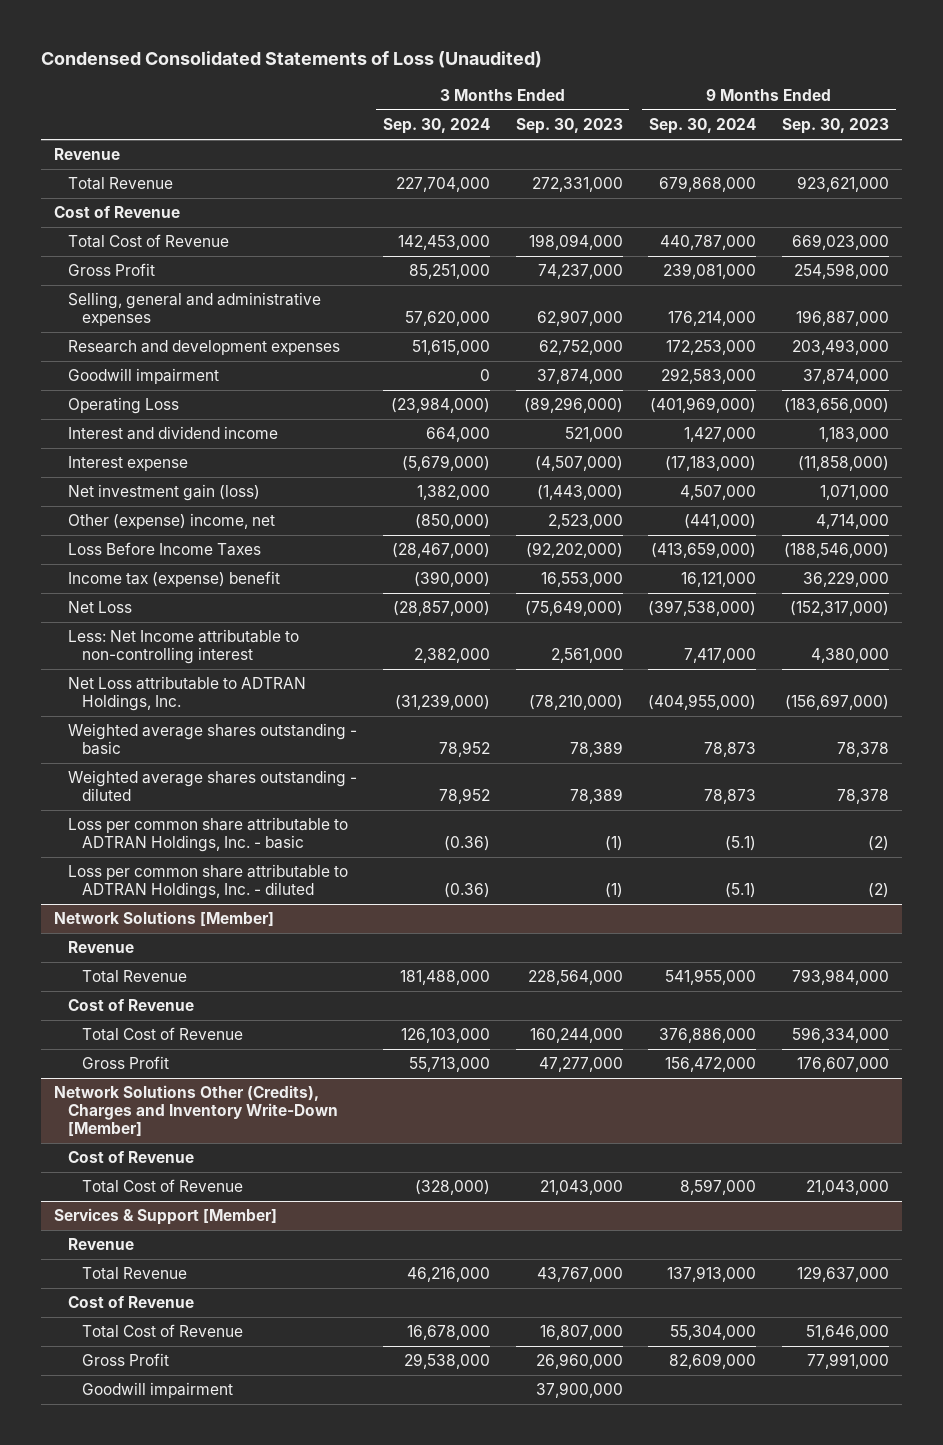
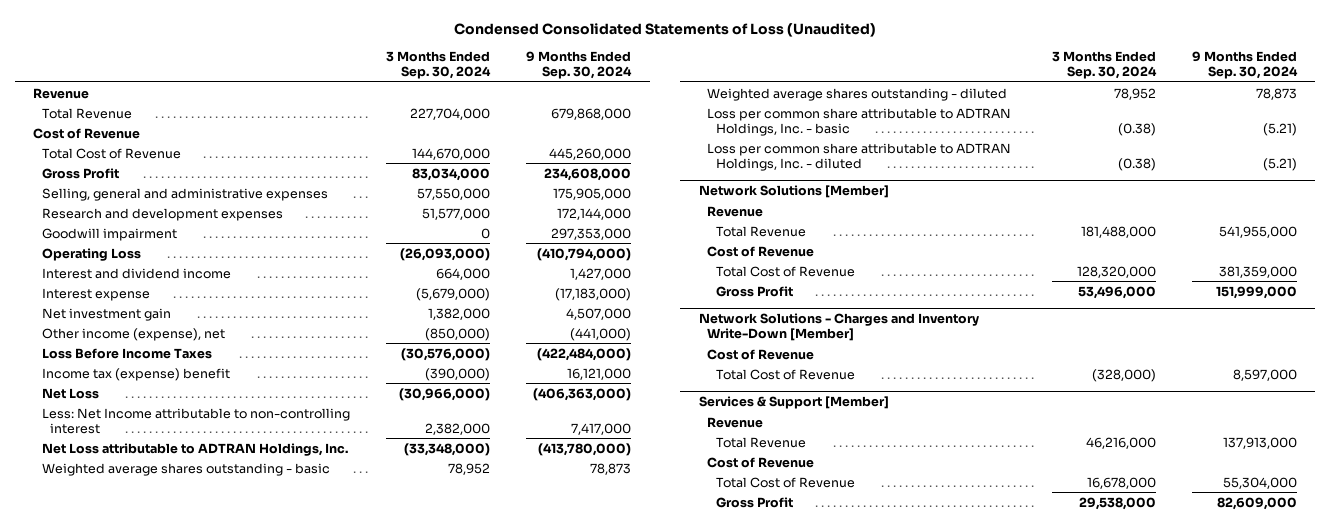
- | 3 Months Ended Sep. 30, 2024 | 3 Months Ended Sep. 30, 2023 | 9 Months Ended Sep. 30, 2024 | 9 Months Ended Sep. 30, 2023
+ | 3 Months Ended Sep. 30, 2024 | 9 Months Ended Sep. 30, 2024
- Total Cost of Revenue | 142,453,000 | 198,094,000 | 440,787,000 | 669,023,000
- Gross Profit | 85,251,000 | 74,237,000 | 239,081,000 | 254,598,000
- Selling, general and administrative expenses | 57,620,000 | 62,907,000 | 176,214,000 | 196,887,000
- Research and development expenses | 51,615,000 | 62,752,000 | 172,253,000 | 203,493,000
- Goodwill impairment | 0 | 37,874,000 | 292,583,000 | 37,874,000
- Operating Loss | (23,984,000) | (89,296,000) | (401,969,000) | (183,656,000)
+ Total Cost of Revenue | 144,670,000 | 445,260,000
+ Gross Profit | 83,034,000 | 234,608,000
+ Selling, general and administrative expenses | 57,550,000 | 175,905,000
+ Research and development expenses | 51,577,000 | 172,144,000
+ Goodwill impairment | 0 | 297,353,000
+ Operating Loss | (26,093,000) | (410,794,000)
- Net investment gain (loss) | 1,382,000 | (1,443,000) | 4,507,000 | 1,071,000
- Other (expense) income, net | (850,000) | 2,523,000 | (441,000) | 4,714,000
- Loss Before Income Taxes | (28,467,000) | (92,202,000) | (413,659,000) | (188,546,000)
+ Net investment gain | 1,382,000 | 4,507,000
+ Other income (expense), net | (850,000) | (441,000)
+ Loss Before Income Taxes | (30,576,000) | (422,484,000)
- Net Loss | (28,857,000) | (75,649,000) | (397,538,000) | (152,317,000)
+ Net Loss | (30,966,000) | (406,363,000)
- Net Loss attributable to ADTRAN Holdings, Inc. | (31,239,000) | (78,210,000) | (404,955,000) | (156,697,000)
+ Net Loss attributable to ADTRAN Holdings, Inc. | (33,348,000) | (413,780,000)
- Loss per common share attributable to ADTRAN Holdings, Inc. - basic | (0.36) | (1) | (5.1) | (2)
- Loss per common share attributable to ADTRAN Holdings, Inc. - diluted | (0.36) | (1) | (5.1) | (2)
+ Loss per common share attributable to ADTRAN Holdings, Inc. - basic | (0.38) | (5.21)
+ Loss per common share attributable to ADTRAN Holdings, Inc. - diluted | (0.38) | (5.21)
@ Network Solutions [Member]
- Total Cost of Revenue | 126,103,000 | 160,244,000 | 376,886,000 | 596,334,000
- Gross Profit | 55,713,000 | 47,277,000 | 156,472,000 | 176,607,000
- Network Solutions Other (Credits), Charges and Inventory Write-Down [Member]
@ Network Solutions [Member]
+ Total Cost of Revenue | 128,320,000 | 381,359,000
+ Gross Profit | 53,496,000 | 151,999,000
+ Network Solutions - Charges and Inventory Write-Down [Member]
@ Services & Support [Member]
- Goodwill impairment | | 37,900,000 | |

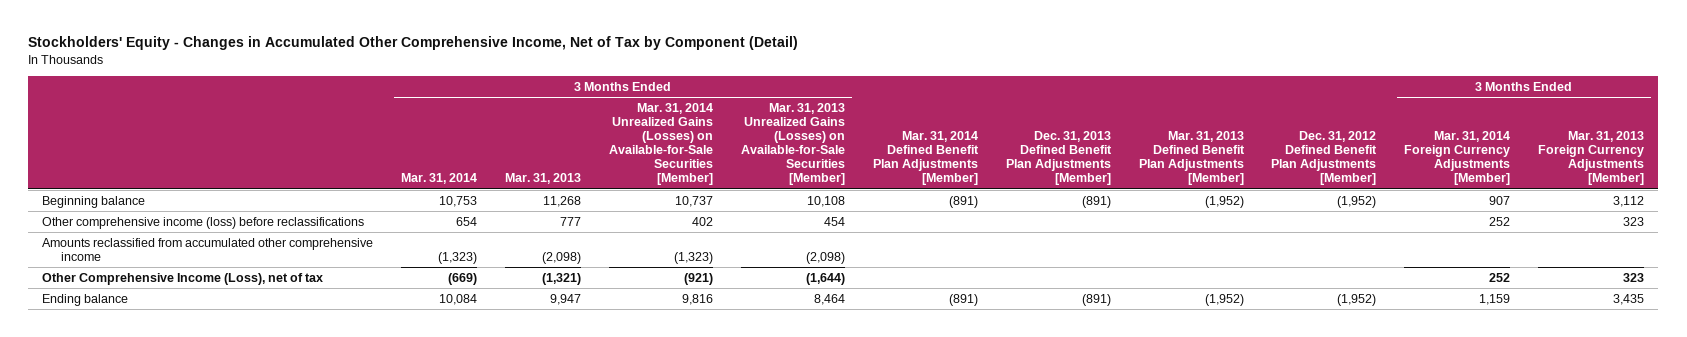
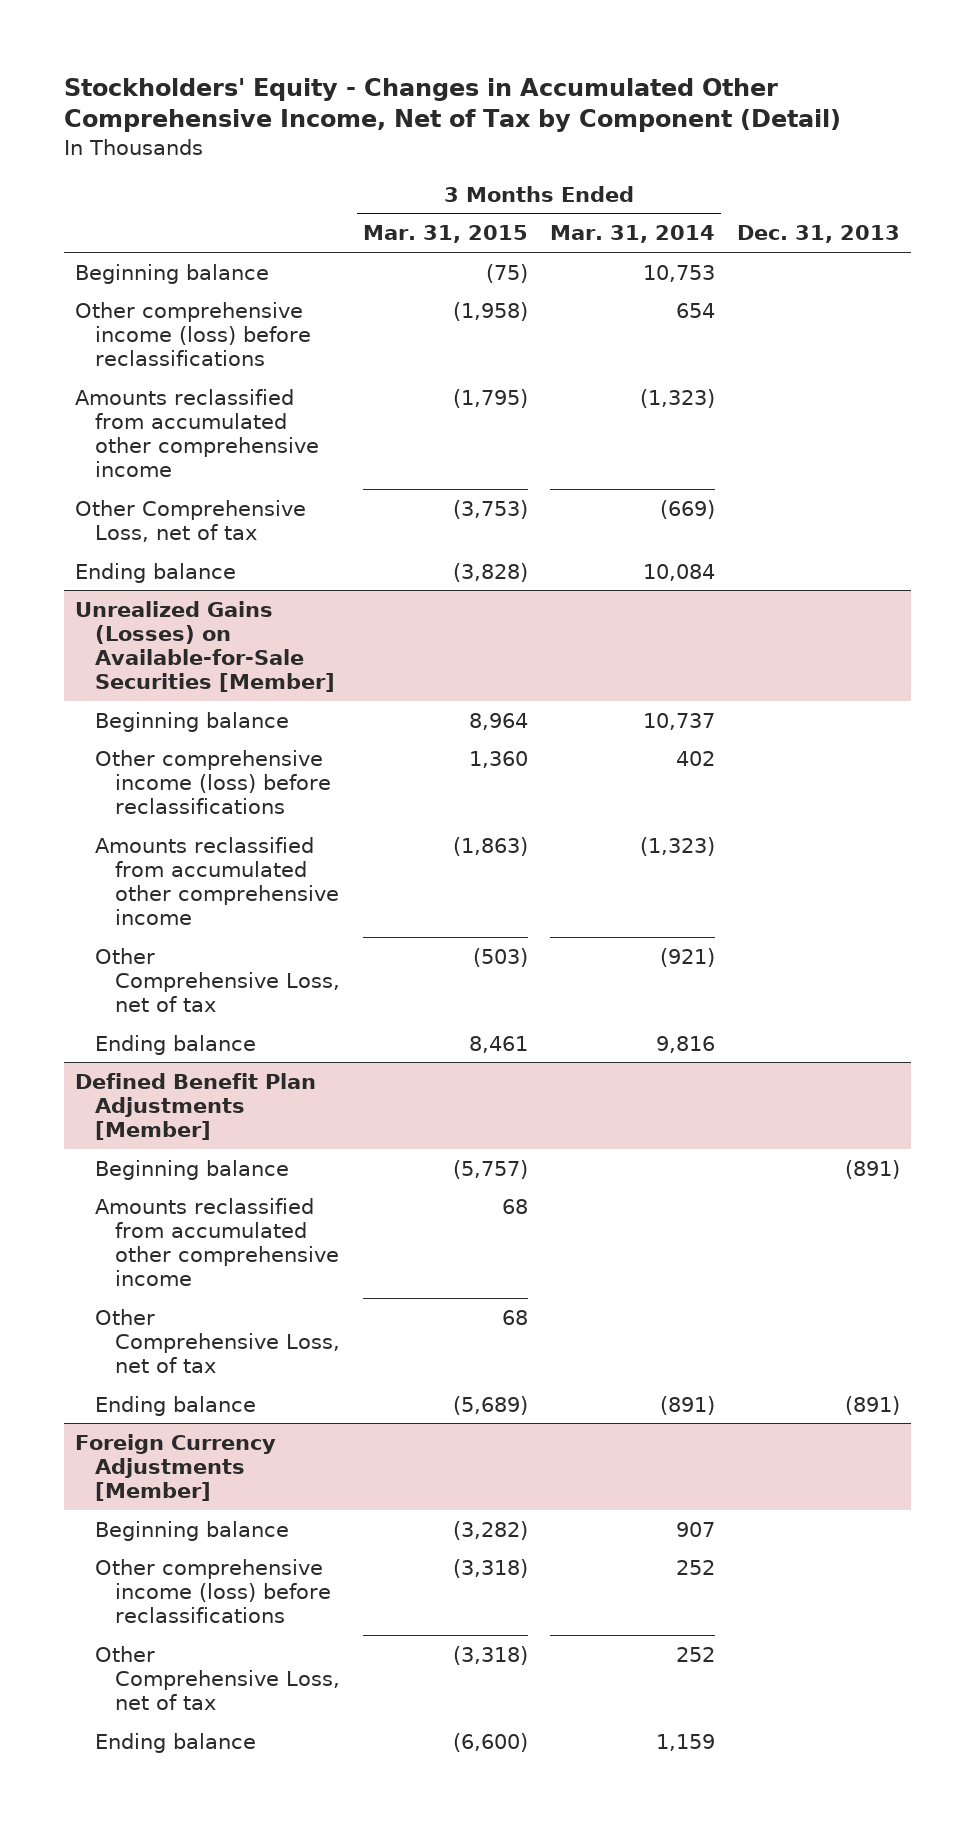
- | 3 Months Ended Mar. 31, 2014 | 3 Months Ended Mar. 31, 2013 | 3 Months Ended Mar. 31, 2014 Unrealized Gains (Losses) on Available-for-Sale Securities [Member] | 3 Months Ended Mar. 31, 2013 Unrealized Gains (Losses) on Available-for-Sale Securities [Member] | Mar. 31, 2014 Defined Benefit Plan Adjustments [Member] | Dec. 31, 2013 Defined Benefit Plan Adjustments [Member] | Mar. 31, 2013 Defined Benefit Plan Adjustments [Member] | Dec. 31, 2012 Defined Benefit Plan Adjustments [Member] | 3 Months Ended Mar. 31, 2014 Foreign Currency Adjustments [Member] | 3 Months Ended Mar. 31, 2013 Foreign Currency Adjustments [Member]
+ | 3 Months Ended Mar. 31, 2015 | 3 Months Ended Mar. 31, 2014 | Dec. 31, 2013
- Other Comprehensive Income (Loss), net of tax | (669) | (1,321) | (921) | (1,644) | | | | | 252 | 323
+ Other Comprehensive Loss, net of tax | (3,753) | (669) |
+ Unrealized Gains (Losses) on Available-for-Sale Securities [Member]
+ Beginning balance | 8,964 | 10,737 |
+ Other comprehensive income (loss) before reclassifications | 1,360 | 402 |
+ Amounts reclassified from accumulated other comprehensive income | (1,863) | (1,323) |
+ Other Comprehensive Loss, net of tax | (503) | (921) |
+ Ending balance | 8,461 | 9,816 |
+ Defined Benefit Plan Adjustments [Member]
+ Beginning balance | (5,757) | | (891)
+ Amounts reclassified from accumulated other comprehensive income | 68 | |
+ Other Comprehensive Loss, net of tax | 68 | |
+ Ending balance | (5,689) | (891) | (891)
+ Foreign Currency Adjustments [Member]
+ Beginning balance | (3,282) | 907 |
+ Other comprehensive income (loss) before reclassifications | (3,318) | 252 |
+ Other Comprehensive Loss, net of tax | (3,318) | 252 |
+ Ending balance | (6,600) | 1,159 |

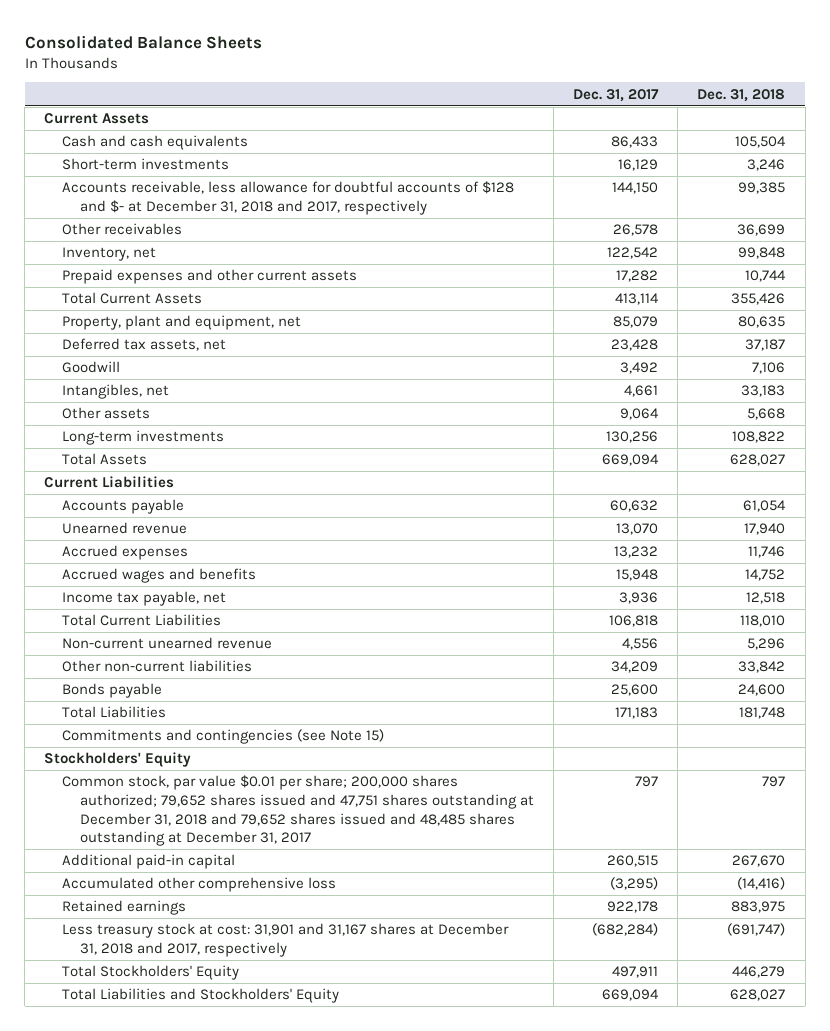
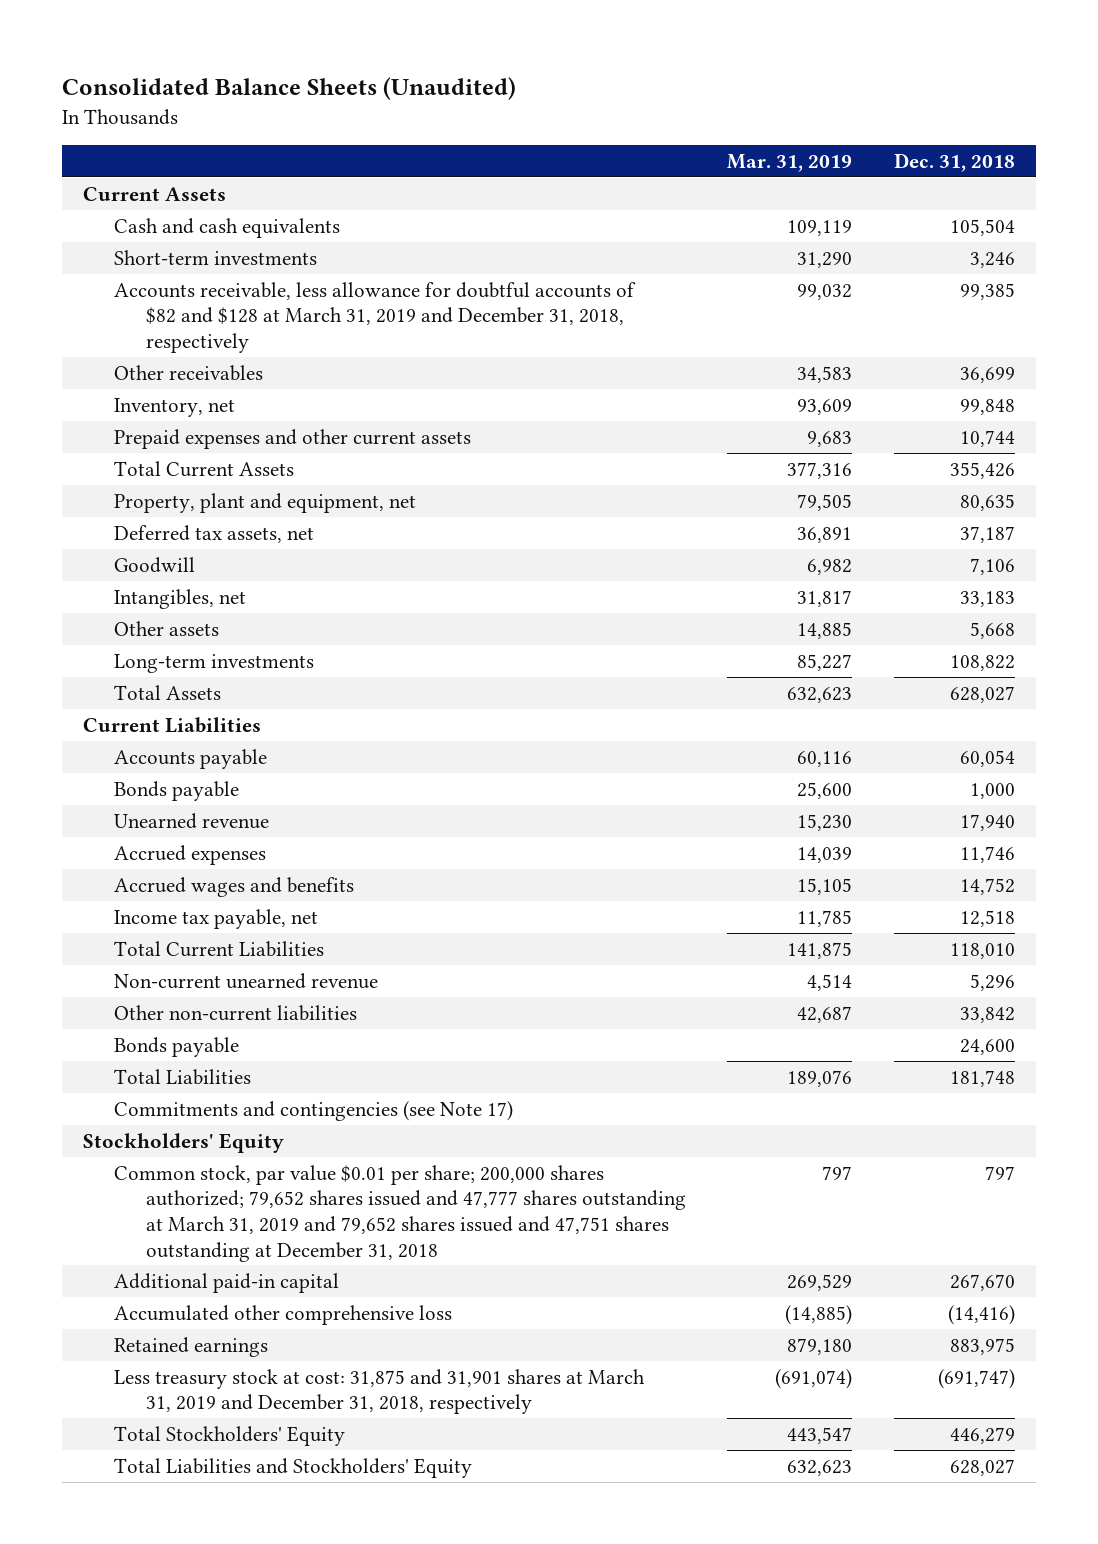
- Consolidated Balance Sheets
+ Consolidated Balance Sheets (Unaudited)
- | Dec. 31, 2017 | Dec. 31, 2018
+ | Mar. 31, 2019 | Dec. 31, 2018
- Accounts receivable, less allowance for doubtful accounts of $128 and $- at December 31, 2018 and 2017, respectively | 144,150 | 99,385
+ Accounts receivable, less allowance for doubtful accounts of $82 and $128 at March 31, 2019 and December 31, 2018, respectively | 99,032 | 99,385
- Accounts payable | 60,632 | 61,054
+ Accounts payable | 60,116 | 60,054
+ Bonds payable | 25,600 | 1,000
- Commitments and contingencies (see Note 15)
+ Commitments and contingencies (see Note 17)
- Common stock, par value $0.01 per share; 200,000 shares authorized; 79,652 shares issued and 47,751 shares outstanding at December 31, 2018 and 79,652 shares issued and 48,485 shares outstanding at December 31, 2017 | 797 | 797
+ Common stock, par value $0.01 per share; 200,000 shares authorized; 79,652 shares issued and 47,777 shares outstanding at March 31, 2019 and 79,652 shares issued and 47,751 shares outstanding at December 31, 2018 | 797 | 797
- Less treasury stock at cost: 31,901 and 31,167 shares at December 31, 2018 and 2017, respectively | (682,284) | (691,747)
+ Less treasury stock at cost: 31,875 and 31,901 shares at March 31, 2019 and December 31, 2018, respectively | (691,074) | (691,747)

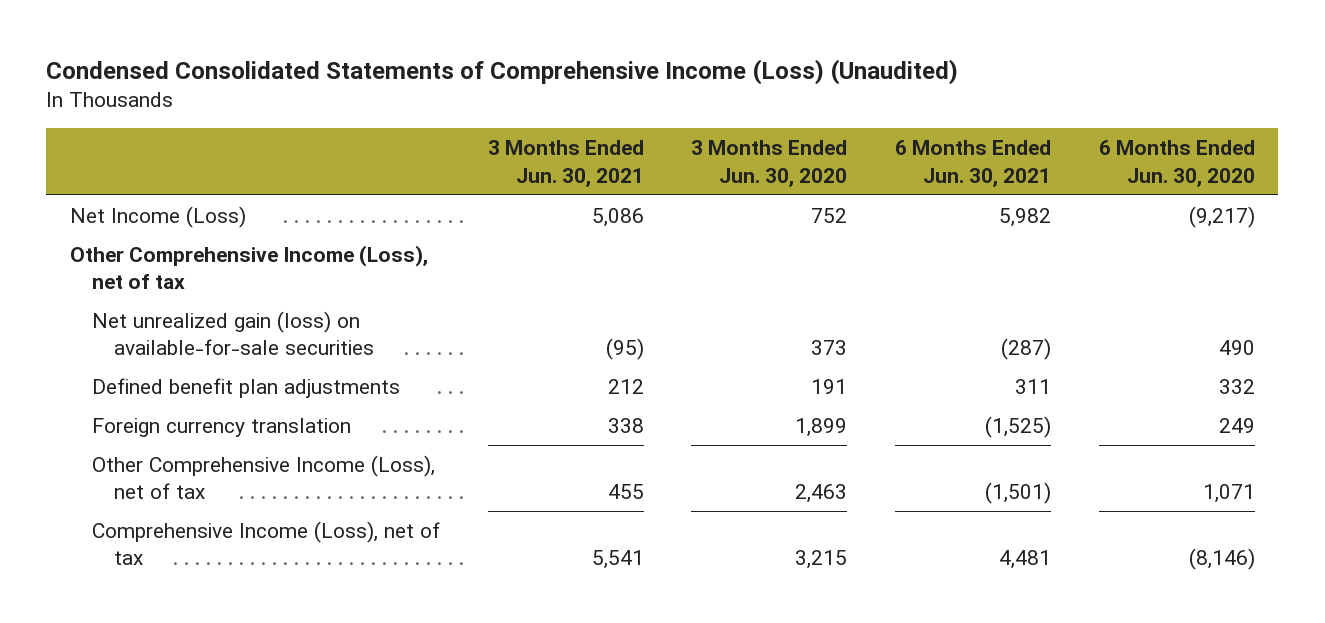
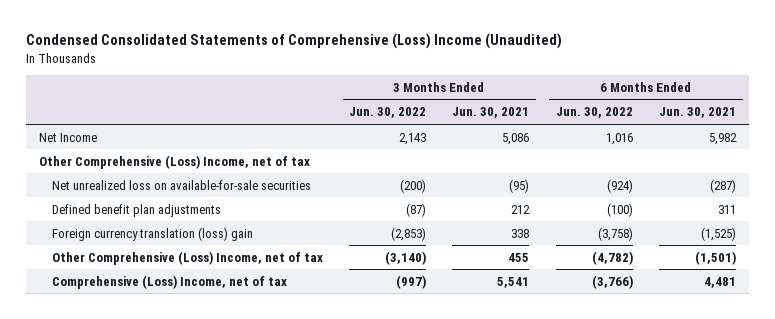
- Condensed Consolidated Statements of Comprehensive Income (Loss) (Unaudited)
+ Condensed Consolidated Statements of Comprehensive (Loss) Income (Unaudited)
- | 3 Months Ended Jun. 30, 2021 | 3 Months Ended Jun. 30, 2020 | 6 Months Ended Jun. 30, 2021 | 6 Months Ended Jun. 30, 2020
+ | 3 Months Ended Jun. 30, 2022 | 3 Months Ended Jun. 30, 2021 | 6 Months Ended Jun. 30, 2022 | 6 Months Ended Jun. 30, 2021
- Net Income (Loss) | 5,086 | 752 | 5,982 | (9,217)
- Other Comprehensive Income (Loss), net of tax
- Net unrealized gain (loss) on available-for-sale securities | (95) | 373 | (287) | 490
+ Net Income | 2,143 | 5,086 | 1,016 | 5,982
+ Other Comprehensive (Loss) Income, net of tax
+ Net unrealized loss on available-for-sale securities | (200) | (95) | (924) | (287)
- Foreign currency translation | 338 | 1,899 | (1,525) | 249
- Other Comprehensive Income (Loss), net of tax | 455 | 2,463 | (1,501) | 1,071
- Comprehensive Income (Loss), net of tax | 5,541 | 3,215 | 4,481 | (8,146)
+ Foreign currency translation (loss) gain | (2,853) | 338 | (3,758) | (1,525)
+ Other Comprehensive (Loss) Income, net of tax | (3,140) | 455 | (4,782) | (1,501)
+ Comprehensive (Loss) Income, net of tax | (997) | 5,541 | (3,766) | 4,481

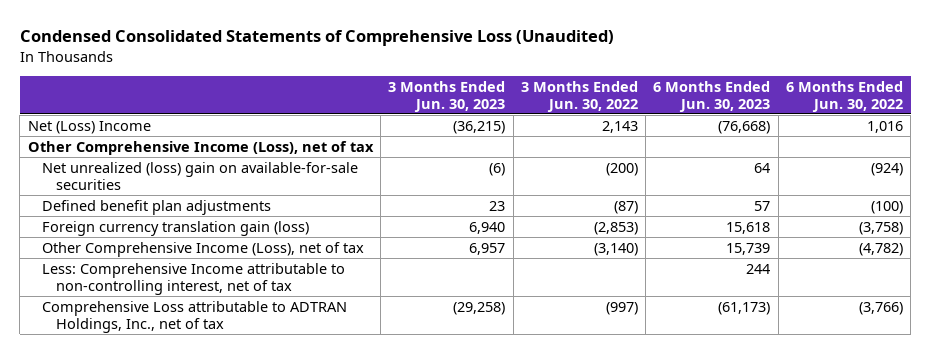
- Condensed Consolidated Statements of Comprehensive (Loss) Income (Unaudited)
+ Condensed Consolidated Statements of Comprehensive Loss (Unaudited)
- | 3 Months Ended Jun. 30, 2022 | 3 Months Ended Jun. 30, 2021 | 6 Months Ended Jun. 30, 2022 | 6 Months Ended Jun. 30, 2021
+ | 3 Months Ended Jun. 30, 2023 | 3 Months Ended Jun. 30, 2022 | 6 Months Ended Jun. 30, 2023 | 6 Months Ended Jun. 30, 2022
- Net Income | 2,143 | 5,086 | 1,016 | 5,982
- Other Comprehensive (Loss) Income, net of tax
- Net unrealized loss on available-for-sale securities | (200) | (95) | (924) | (287)
+ Net (Loss) Income | (36,215) | 2,143 | (76,668) | 1,016
+ Other Comprehensive Income (Loss), net of tax
+ Net unrealized (loss) gain on available-for-sale securities | (6) | (200) | 64 | (924)
- Foreign currency translation (loss) gain | (2,853) | 338 | (3,758) | (1,525)
- Other Comprehensive (Loss) Income, net of tax | (3,140) | 455 | (4,782) | (1,501)
- Comprehensive (Loss) Income, net of tax | (997) | 5,541 | (3,766) | 4,481
+ Foreign currency translation gain (loss) | 6,940 | (2,853) | 15,618 | (3,758)
+ Other Comprehensive Income (Loss), net of tax | 6,957 | (3,140) | 15,739 | (4,782)
+ Less: Comprehensive Income attributable to non-controlling interest, net of tax | | | 244 |
+ Comprehensive Loss attributable to ADTRAN Holdings, Inc., net of tax | (29,258) | (997) | (61,173) | (3,766)

